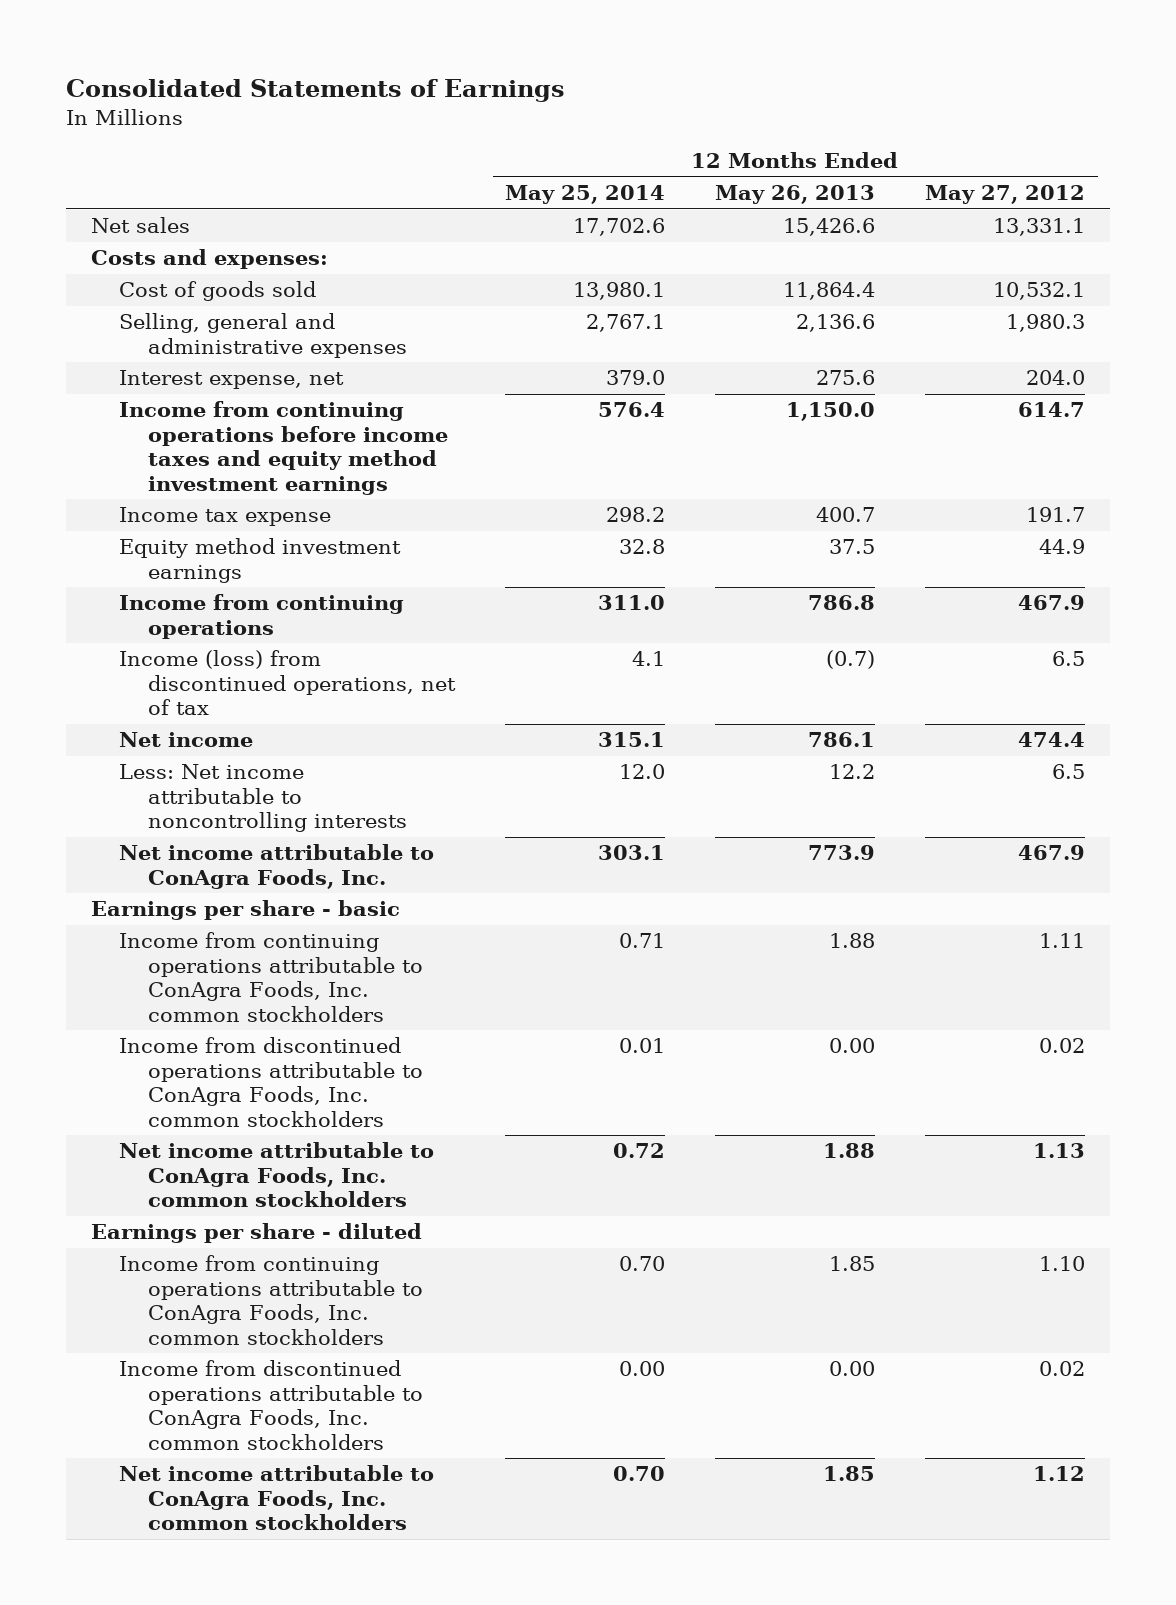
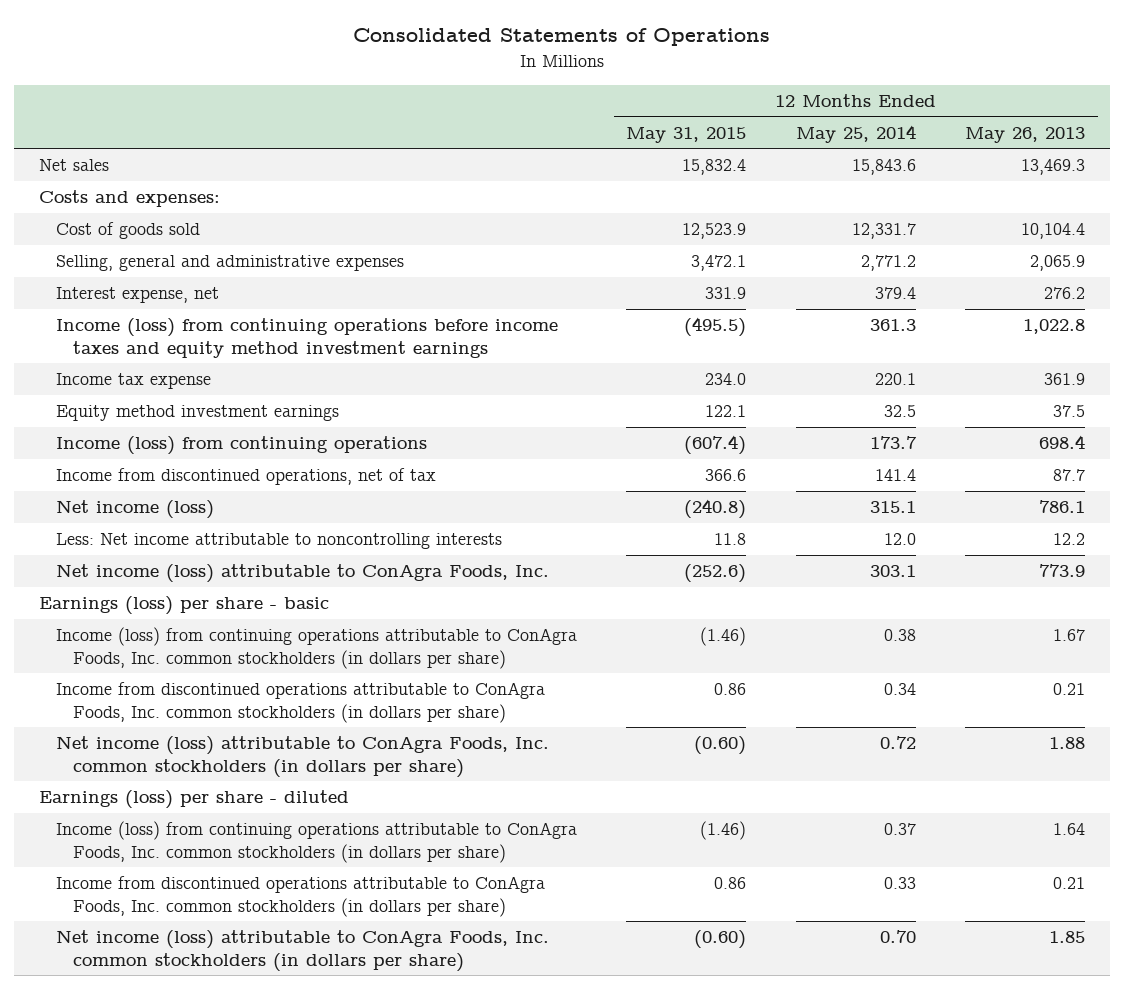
- Consolidated Statements of Earnings
+ Consolidated Statements of Operations
- | 12 Months Ended May 25, 2014 | 12 Months Ended May 26, 2013 | 12 Months Ended May 27, 2012
+ | 12 Months Ended May 31, 2015 | 12 Months Ended May 25, 2014 | 12 Months Ended May 26, 2013
- Net sales | 17,702.6 | 15,426.6 | 13,331.1
+ Net sales | 15,832.4 | 15,843.6 | 13,469.3
- Cost of goods sold | 13,980.1 | 11,864.4 | 10,532.1
- Selling, general and administrative expenses | 2,767.1 | 2,136.6 | 1,980.3
- Interest expense, net | 379.0 | 275.6 | 204.0
- Income from continuing operations before income taxes and equity method investment earnings | 576.4 | 1,150.0 | 614.7
- Income tax expense | 298.2 | 400.7 | 191.7
- Equity method investment earnings | 32.8 | 37.5 | 44.9
- Income from continuing operations | 311.0 | 786.8 | 467.9
- Income (loss) from discontinued operations, net of tax | 4.1 | (0.7) | 6.5
- Net income | 315.1 | 786.1 | 474.4
+ Cost of goods sold | 12,523.9 | 12,331.7 | 10,104.4
+ Selling, general and administrative expenses | 3,472.1 | 2,771.2 | 2,065.9
+ Interest expense, net | 331.9 | 379.4 | 276.2
+ Income (loss) from continuing operations before income taxes and equity method investment earnings | (495.5) | 361.3 | 1,022.8
+ Income tax expense | 234.0 | 220.1 | 361.9
+ Equity method investment earnings | 122.1 | 32.5 | 37.5
+ Income (loss) from continuing operations | (607.4) | 173.7 | 698.4
+ Income from discontinued operations, net of tax | 366.6 | 141.4 | 87.7
+ Net income (loss) | (240.8) | 315.1 | 786.1
- Net income attributable to ConAgra Foods, Inc. | 303.1 | 773.9 | 467.9
- Earnings per share - basic
- Income from continuing operations attributable to ConAgra Foods, Inc. common stockholders | 0.71 | 1.88 | 1.11
- Income from discontinued operations attributable to ConAgra Foods, Inc. common stockholders | 0.01 | 0.00 | 0.02
- Net income attributable to ConAgra Foods, Inc. common stockholders | 0.72 | 1.88 | 1.13
- Earnings per share - diluted
- Income from continuing operations attributable to ConAgra Foods, Inc. common stockholders | 0.70 | 1.85 | 1.10
- Income from discontinued operations attributable to ConAgra Foods, Inc. common stockholders | 0.00 | 0.00 | 0.02
- Net income attributable to ConAgra Foods, Inc. common stockholders | 0.70 | 1.85 | 1.12
+ Net income (loss) attributable to ConAgra Foods, Inc. | (252.6) | 303.1 | 773.9
+ Earnings (loss) per share - basic
+ Income (loss) from continuing operations attributable to ConAgra Foods, Inc. common stockholders (in dollars per share) | (1.46) | 0.38 | 1.67
+ Income from discontinued operations attributable to ConAgra Foods, Inc. common stockholders (in dollars per share) | 0.86 | 0.34 | 0.21
+ Net income (loss) attributable to ConAgra Foods, Inc. common stockholders (in dollars per share) | (0.60) | 0.72 | 1.88
+ Earnings (loss) per share - diluted
+ Income (loss) from continuing operations attributable to ConAgra Foods, Inc. common stockholders (in dollars per share) | (1.46) | 0.37 | 1.64
+ Income from discontinued operations attributable to ConAgra Foods, Inc. common stockholders (in dollars per share) | 0.86 | 0.33 | 0.21
+ Net income (loss) attributable to ConAgra Foods, Inc. common stockholders (in dollars per share) | (0.60) | 0.70 | 1.85

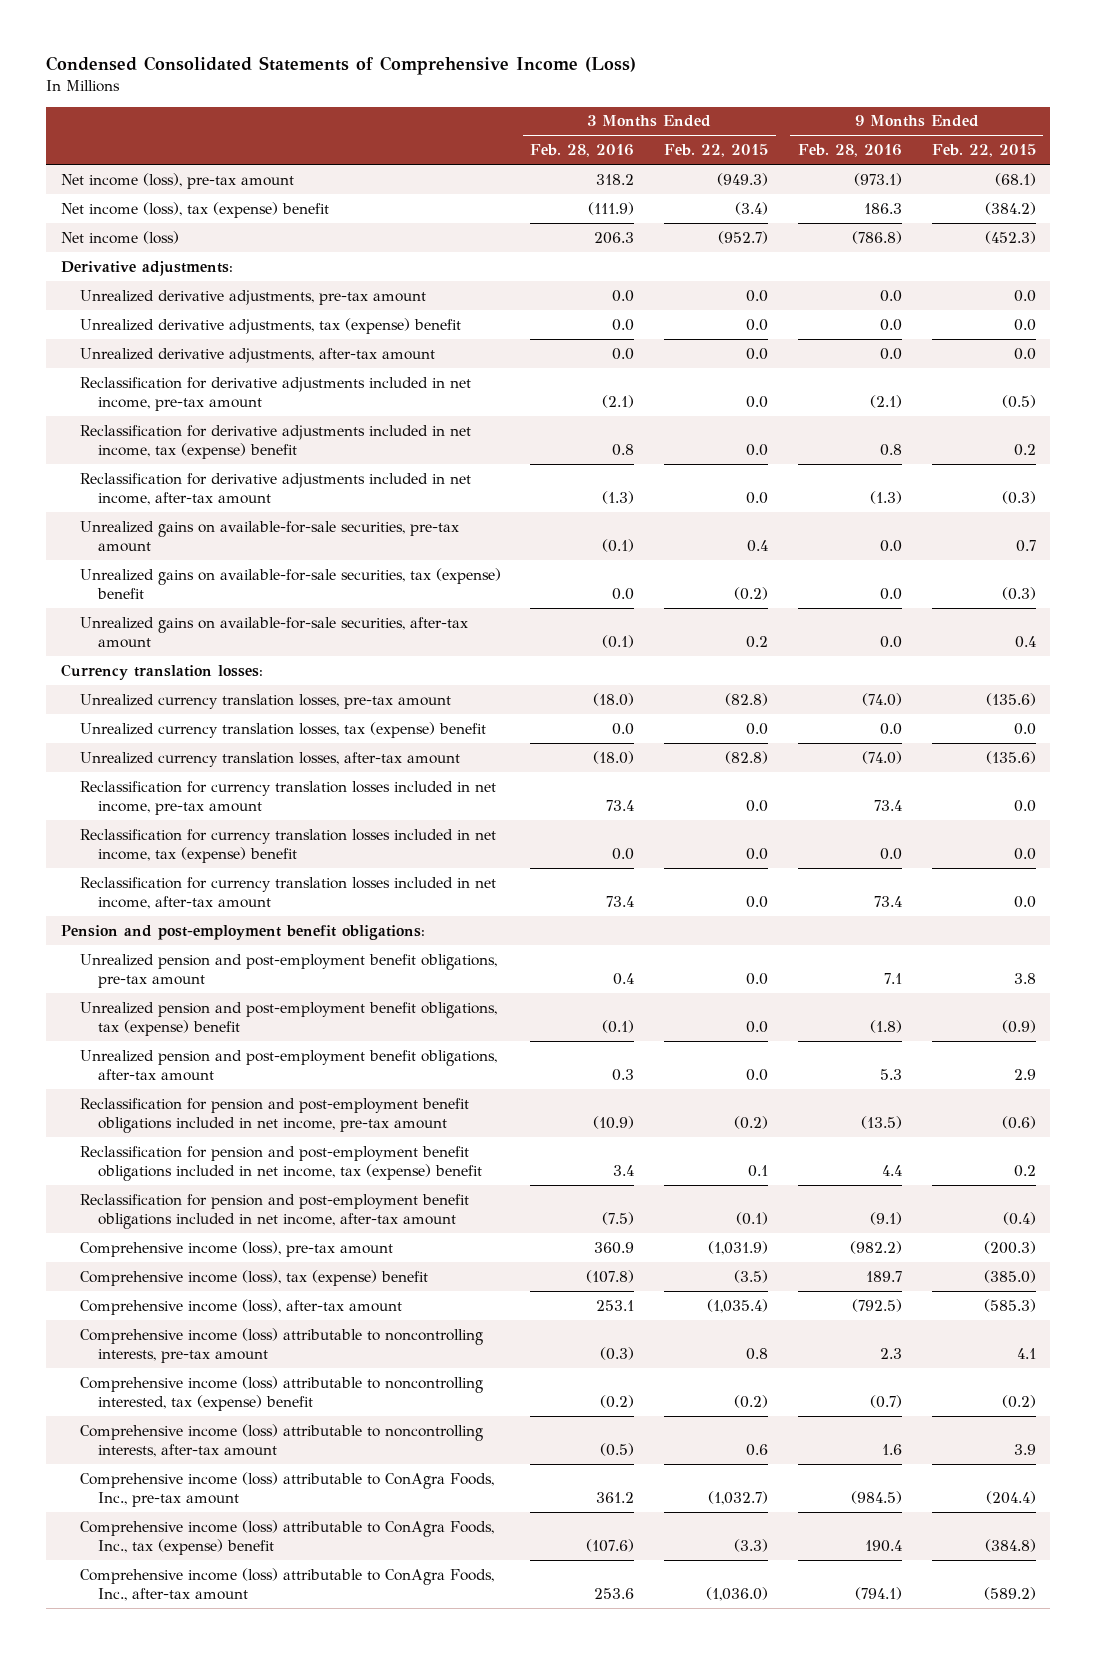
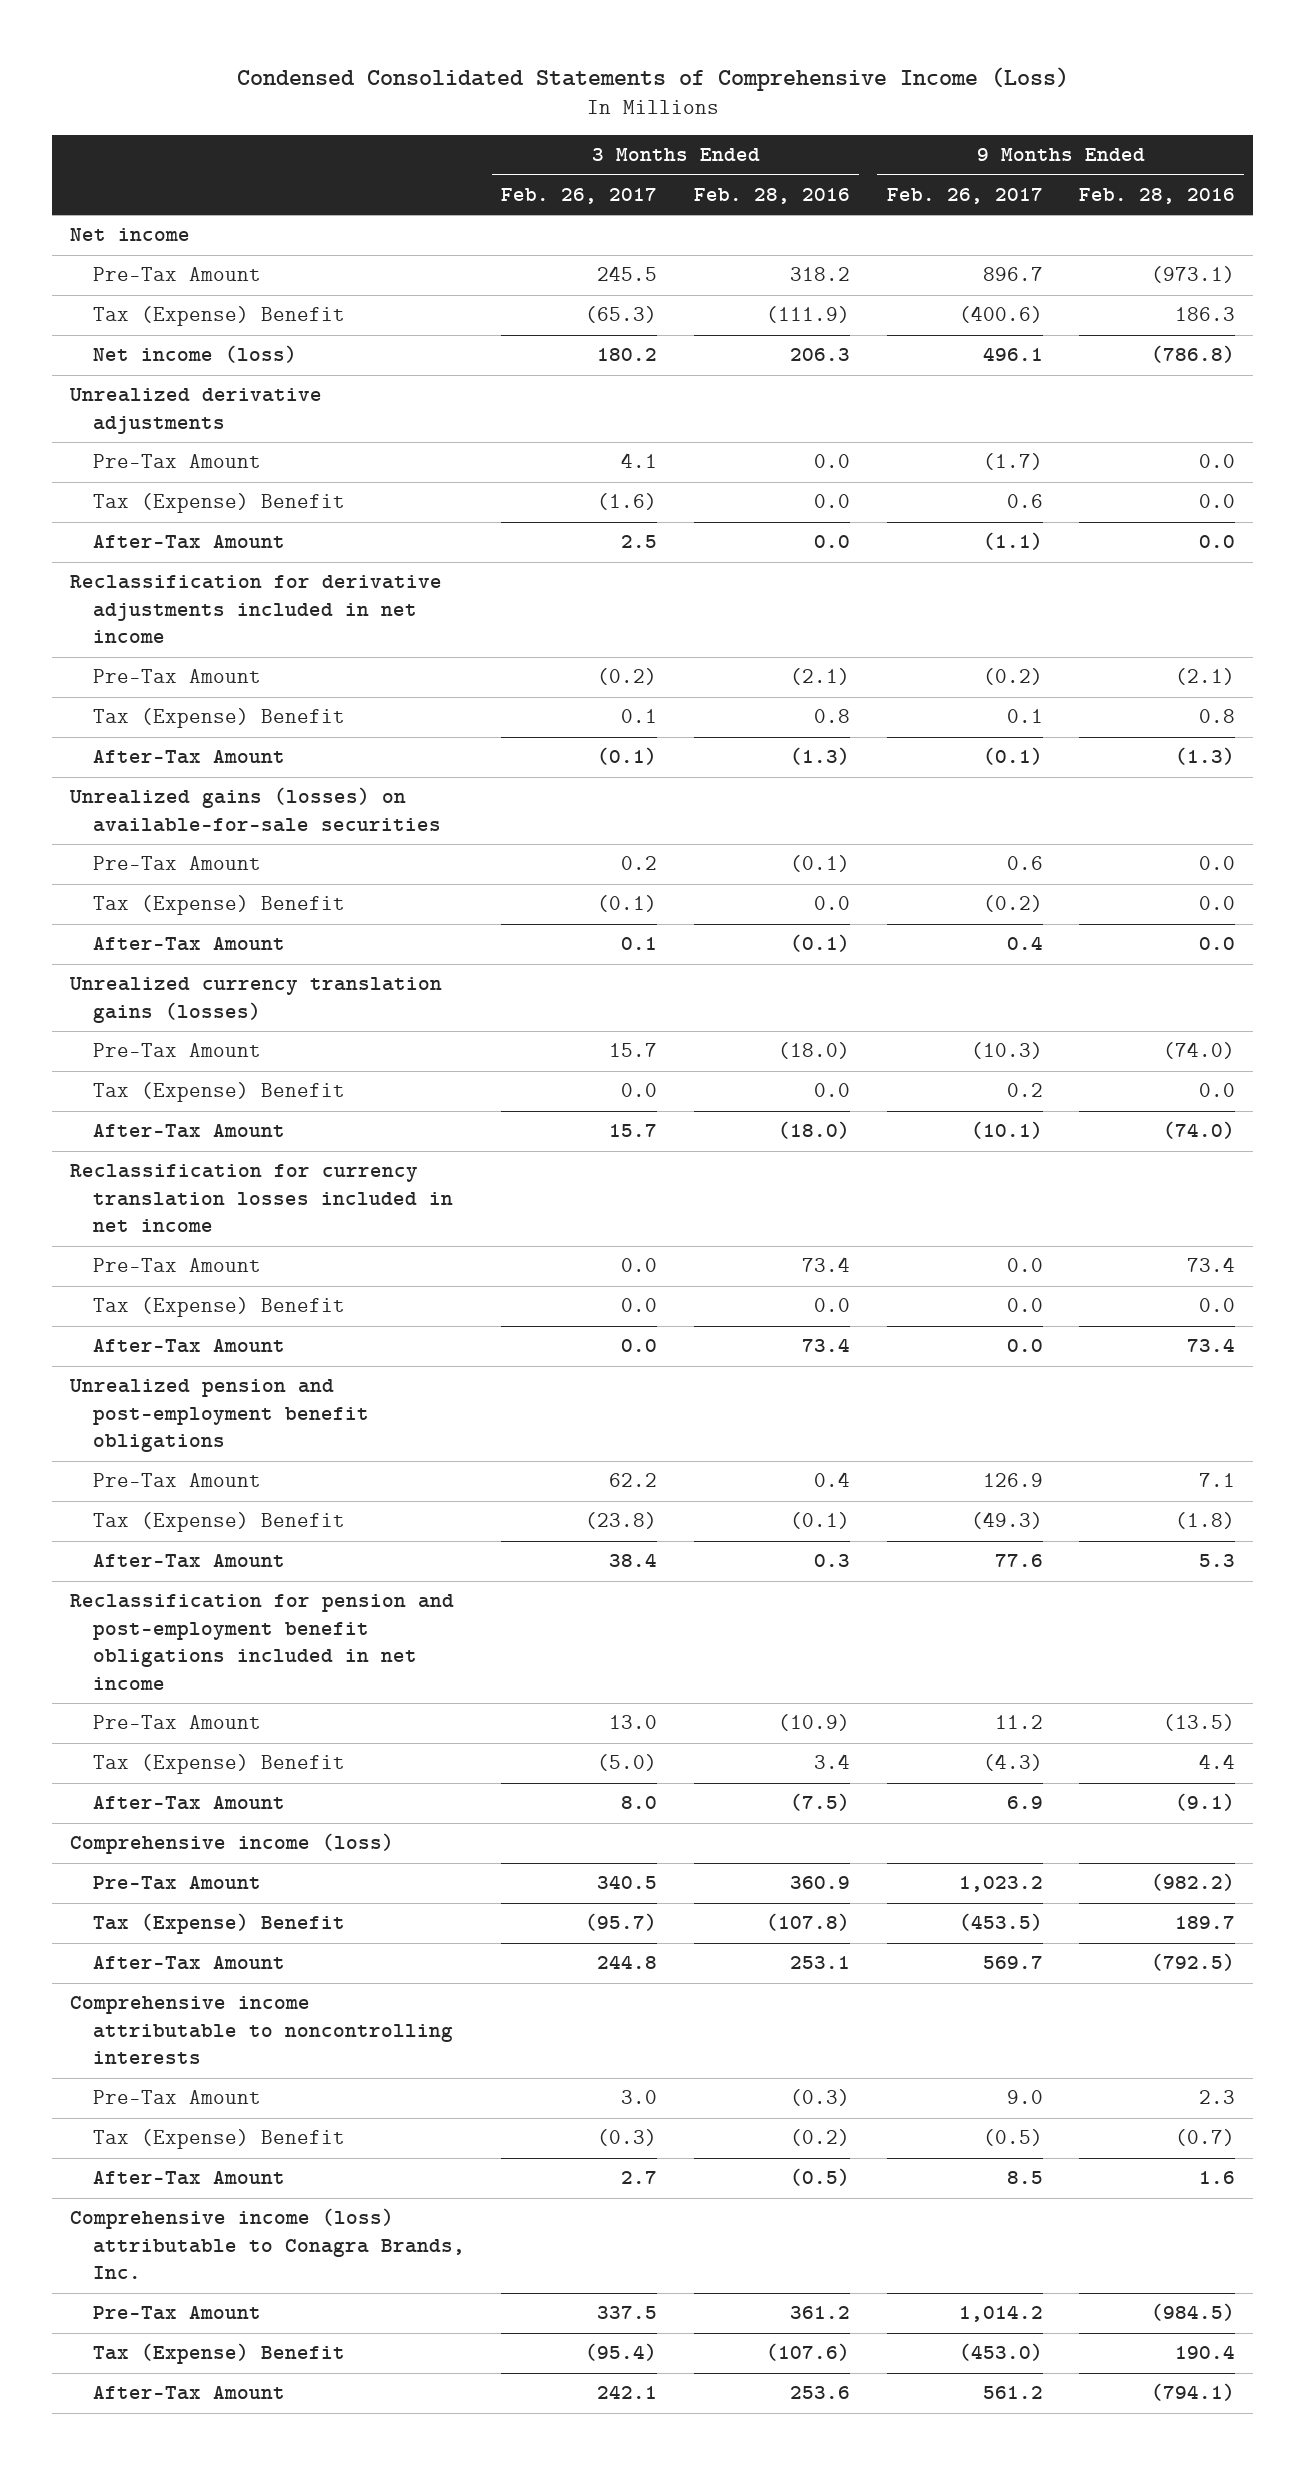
- | 3 Months Ended Feb. 28, 2016 | 3 Months Ended Feb. 22, 2015 | 9 Months Ended Feb. 28, 2016 | 9 Months Ended Feb. 22, 2015
+ | 3 Months Ended Feb. 26, 2017 | 3 Months Ended Feb. 28, 2016 | 9 Months Ended Feb. 26, 2017 | 9 Months Ended Feb. 28, 2016
- Net income (loss), pre-tax amount | 318.2 | (949.3) | (973.1) | (68.1)
- Net income (loss), tax (expense) benefit | (111.9) | (3.4) | 186.3 | (384.2)
+ Net income
+ Pre-Tax Amount | 245.5 | 318.2 | 896.7 | (973.1)
+ Tax (Expense) Benefit | (65.3) | (111.9) | (400.6) | 186.3
- Derivative adjustments:
- Unrealized derivative adjustments, pre-tax amount | 0.0 | 0.0 | 0.0 | 0.0
- Unrealized derivative adjustments, tax (expense) benefit | 0.0 | 0.0 | 0.0 | 0.0
- Unrealized derivative adjustments, after-tax amount | 0.0 | 0.0 | 0.0 | 0.0
- Reclassification for derivative adjustments included in net income, pre-tax amount | (2.1) | 0.0 | (2.1) | (0.5)
- Reclassification for derivative adjustments included in net income, tax (expense) benefit | 0.8 | 0.0 | 0.8 | 0.2
- Reclassification for derivative adjustments included in net income, after-tax amount | (1.3) | 0.0 | (1.3) | (0.3)
- Unrealized gains on available-for-sale securities, pre-tax amount | (0.1) | 0.4 | 0.0 | 0.7
- Unrealized gains on available-for-sale securities, tax (expense) benefit | 0.0 | (0.2) | 0.0 | (0.3)
- Unrealized gains on available-for-sale securities, after-tax amount | (0.1) | 0.2 | 0.0 | 0.4
- Currency translation losses:
- Unrealized currency translation losses, pre-tax amount | (18.0) | (82.8) | (74.0) | (135.6)
- Unrealized currency translation losses, tax (expense) benefit | 0.0 | 0.0 | 0.0 | 0.0
- Unrealized currency translation losses, after-tax amount | (18.0) | (82.8) | (74.0) | (135.6)
- Reclassification for currency translation losses included in net income, pre-tax amount | 73.4 | 0.0 | 73.4 | 0.0
- Reclassification for currency translation losses included in net income, tax (expense) benefit | 0.0 | 0.0 | 0.0 | 0.0
- Reclassification for currency translation losses included in net income, after-tax amount | 73.4 | 0.0 | 73.4 | 0.0
- Pension and post-employment benefit obligations:
- Unrealized pension and post-employment benefit obligations, pre-tax amount | 0.4 | 0.0 | 7.1 | 3.8
- Unrealized pension and post-employment benefit obligations, tax (expense) benefit | (0.1) | 0.0 | (1.8) | (0.9)
- Unrealized pension and post-employment benefit obligations, after-tax amount | 0.3 | 0.0 | 5.3 | 2.9
- Reclassification for pension and post-employment benefit obligations included in net income, pre-tax amount | (10.9) | (0.2) | (13.5) | (0.6)
- Reclassification for pension and post-employment benefit obligations included in net income, tax (expense) benefit | 3.4 | 0.1 | 4.4 | 0.2
- Reclassification for pension and post-employment benefit obligations included in net income, after-tax amount | (7.5) | (0.1) | (9.1) | (0.4)
- Comprehensive income (loss), pre-tax amount | 360.9 | (1,031.9) | (982.2) | (200.3)
- Comprehensive income (loss), tax (expense) benefit | (107.8) | (3.5) | 189.7 | (385.0)
- Comprehensive income (loss), after-tax amount | 253.1 | (1,035.4) | (792.5) | (585.3)
- Comprehensive income (loss) attributable to noncontrolling interests, pre-tax amount | (0.3) | 0.8 | 2.3 | 4.1
- Comprehensive income (loss) attributable to noncontrolling interested, tax (expense) benefit | (0.2) | (0.2) | (0.7) | (0.2)
- Comprehensive income (loss) attributable to noncontrolling interests, after-tax amount | (0.5) | 0.6 | 1.6 | 3.9
- Comprehensive income (loss) attributable to ConAgra Foods, Inc., pre-tax amount | 361.2 | (1,032.7) | (984.5) | (204.4)
- Comprehensive income (loss) attributable to ConAgra Foods, Inc., tax (expense) benefit | (107.6) | (3.3) | 190.4 | (384.8)
- Comprehensive income (loss) attributable to ConAgra Foods, Inc., after-tax amount | 253.6 | (1,036.0) | (794.1) | (589.2)
+ Unrealized derivative adjustments
+ Pre-Tax Amount | 4.1 | 0.0 | (1.7) | 0.0
+ Tax (Expense) Benefit | (1.6) | 0.0 | 0.6 | 0.0
+ After-Tax Amount | 2.5 | 0.0 | (1.1) | 0.0
+ Reclassification for derivative adjustments included in net income
+ Pre-Tax Amount | (0.2) | (2.1) | (0.2) | (2.1)
+ Tax (Expense) Benefit | 0.1 | 0.8 | 0.1 | 0.8
+ After-Tax Amount | (0.1) | (1.3) | (0.1) | (1.3)
+ Unrealized gains (losses) on available-for-sale securities
+ Pre-Tax Amount | 0.2 | (0.1) | 0.6 | 0.0
+ Tax (Expense) Benefit | (0.1) | 0.0 | (0.2) | 0.0
+ After-Tax Amount | 0.1 | (0.1) | 0.4 | 0.0
+ Unrealized currency translation gains (losses)
+ Pre-Tax Amount | 15.7 | (18.0) | (10.3) | (74.0)
+ Tax (Expense) Benefit | 0.0 | 0.0 | 0.2 | 0.0
+ After-Tax Amount | 15.7 | (18.0) | (10.1) | (74.0)
+ Reclassification for currency translation losses included in net income
+ Pre-Tax Amount | 0.0 | 73.4 | 0.0 | 73.4
+ Tax (Expense) Benefit | 0.0 | 0.0 | 0.0 | 0.0
+ After-Tax Amount | 0.0 | 73.4 | 0.0 | 73.4
+ Unrealized pension and post-employment benefit obligations
+ Pre-Tax Amount | 62.2 | 0.4 | 126.9 | 7.1
+ Tax (Expense) Benefit | (23.8) | (0.1) | (49.3) | (1.8)
+ After-Tax Amount | 38.4 | 0.3 | 77.6 | 5.3
+ Reclassification for pension and post-employment benefit obligations included in net income
+ Pre-Tax Amount | 13.0 | (10.9) | 11.2 | (13.5)
+ Tax (Expense) Benefit | (5.0) | 3.4 | (4.3) | 4.4
+ After-Tax Amount | 8.0 | (7.5) | 6.9 | (9.1)
+ Comprehensive income (loss)
+ Pre-Tax Amount | 340.5 | 360.9 | 1,023.2 | (982.2)
+ Tax (Expense) Benefit | (95.7) | (107.8) | (453.5) | 189.7
+ After-Tax Amount | 244.8 | 253.1 | 569.7 | (792.5)
+ Comprehensive income attributable to noncontrolling interests
+ Pre-Tax Amount | 3.0 | (0.3) | 9.0 | 2.3
+ Tax (Expense) Benefit | (0.3) | (0.2) | (0.5) | (0.7)
+ After-Tax Amount | 2.7 | (0.5) | 8.5 | 1.6
+ Comprehensive income (loss) attributable to Conagra Brands, Inc.
+ Pre-Tax Amount | 337.5 | 361.2 | 1,014.2 | (984.5)
+ Tax (Expense) Benefit | (95.4) | (107.6) | (453.0) | 190.4
+ After-Tax Amount | 242.1 | 253.6 | 561.2 | (794.1)

